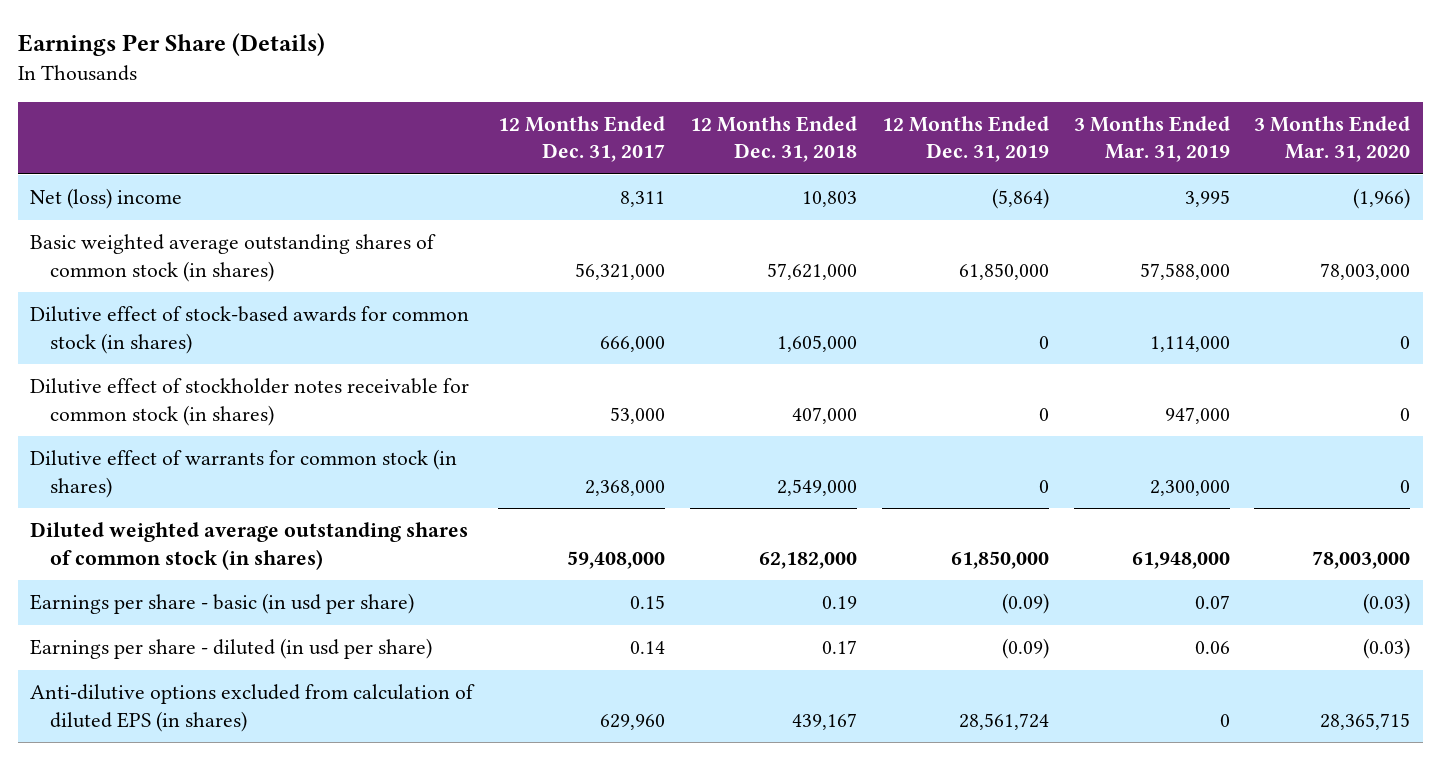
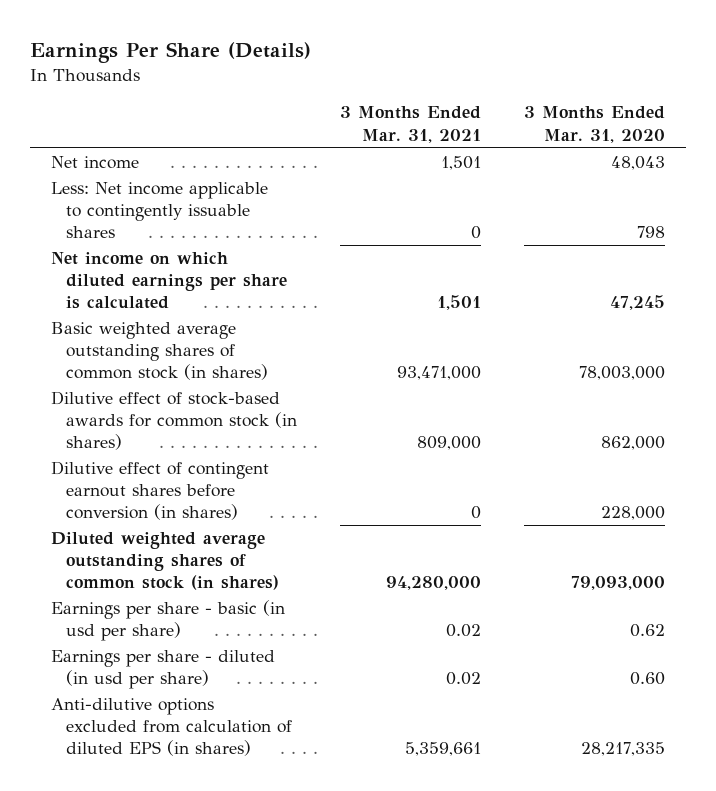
- | 12 Months Ended Dec. 31, 2017 | 12 Months Ended Dec. 31, 2018 | 12 Months Ended Dec. 31, 2019 | 3 Months Ended Mar. 31, 2019 | 3 Months Ended Mar. 31, 2020
+ | 3 Months Ended Mar. 31, 2021 | 3 Months Ended Mar. 31, 2020
- Net (loss) income | 8,311 | 10,803 | (5,864) | 3,995 | (1,966)
+ Net income | 1,501 | 48,043
+ Less: Net income applicable to contingently issuable shares | 0 | 798
+ Net income on which diluted earnings per share is calculated | 1,501 | 47,245
- Dilutive effect of stock-based awards for common stock (in shares) | 666,000 | 1,605,000 | 0 | 1,114,000 | 0
- Dilutive effect of stockholder notes receivable for common stock (in shares) | 53,000 | 407,000 | 0 | 947,000 | 0
- Dilutive effect of warrants for common stock (in shares) | 2,368,000 | 2,549,000 | 0 | 2,300,000 | 0
- Diluted weighted average outstanding shares of common stock (in shares) | 59,408,000 | 62,182,000 | 61,850,000 | 61,948,000 | 78,003,000
- Earnings per share - basic (in usd per share) | 0.15 | 0.19 | (0.09) | 0.07 | (0.03)
- Earnings per share - diluted (in usd per share) | 0.14 | 0.17 | (0.09) | 0.06 | (0.03)
- Anti-dilutive options excluded from calculation of diluted EPS (in shares) | 629,960 | 439,167 | 28,561,724 | 0 | 28,365,715
+ Dilutive effect of stock-based awards for common stock (in shares) | 809,000 | 862,000
+ Dilutive effect of contingent earnout shares before conversion (in shares) | 0 | 228,000
+ Diluted weighted average outstanding shares of common stock (in shares) | 94,280,000 | 79,093,000
+ Earnings per share - basic (in usd per share) | 0.02 | 0.62
+ Earnings per share - diluted (in usd per share) | 0.02 | 0.60
+ Anti-dilutive options excluded from calculation of diluted EPS (in shares) | 5,359,661 | 28,217,335

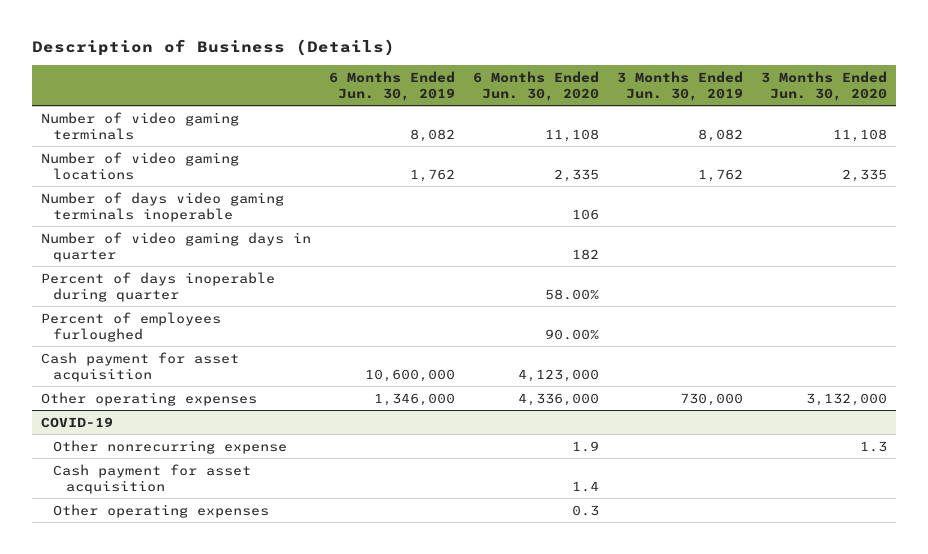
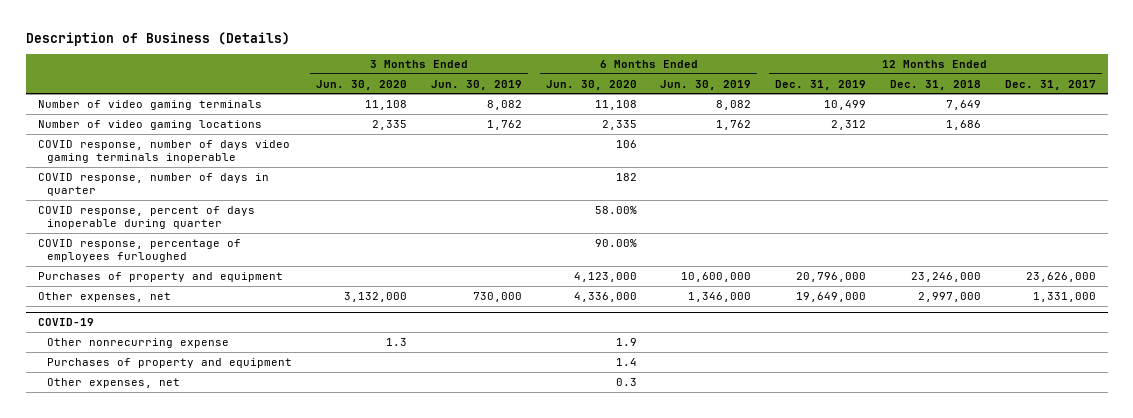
- | 6 Months Ended Jun. 30, 2019 | 6 Months Ended Jun. 30, 2020 | 3 Months Ended Jun. 30, 2019 | 3 Months Ended Jun. 30, 2020
+ | 3 Months Ended Jun. 30, 2020 | 3 Months Ended Jun. 30, 2019 | 6 Months Ended Jun. 30, 2020 | 6 Months Ended Jun. 30, 2019 | 12 Months Ended Dec. 31, 2019 | 12 Months Ended Dec. 31, 2018 | 12 Months Ended Dec. 31, 2017
- Number of days video gaming terminals inoperable | | 106 | |
- Number of video gaming days in quarter | | 182 | |
- Percent of days inoperable during quarter | | 58.00% | |
- Percent of employees furloughed | | 90.00% | |
- Cash payment for asset acquisition | 10,600,000 | 4,123,000 | |
- Other operating expenses | 1,346,000 | 4,336,000 | 730,000 | 3,132,000
+ COVID response, number of days video gaming terminals inoperable | | | 106 | | | |
+ COVID response, number of days in quarter | | | 182 | | | |
+ COVID response, percent of days inoperable during quarter | | | 58.00% | | | |
+ COVID response, percentage of employees furloughed | | | 90.00% | | | |
+ Purchases of property and equipment | | | 4,123,000 | 10,600,000 | 20,796,000 | 23,246,000 | 23,626,000
+ Other expenses, net | 3,132,000 | 730,000 | 4,336,000 | 1,346,000 | 19,649,000 | 2,997,000 | 1,331,000
@ COVID-19
- Cash payment for asset acquisition | | 1.4 | |
- Other operating expenses | | 0.3 | |
+ Purchases of property and equipment | | | 1.4 | | | |
+ Other expenses, net | | | 0.3 | | | |

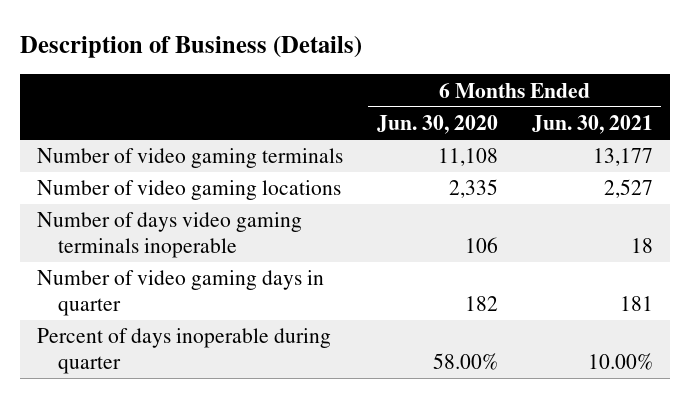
- | 3 Months Ended Jun. 30, 2020 | 3 Months Ended Jun. 30, 2019 | 6 Months Ended Jun. 30, 2020 | 6 Months Ended Jun. 30, 2019 | 12 Months Ended Dec. 31, 2019 | 12 Months Ended Dec. 31, 2018 | 12 Months Ended Dec. 31, 2017
+ | 6 Months Ended Jun. 30, 2020 | 6 Months Ended Jun. 30, 2021
- COVID response, number of days video gaming terminals inoperable | | | 106 | | | |
- COVID response, number of days in quarter | | | 182 | | | |
- COVID response, percent of days inoperable during quarter | | | 58.00% | | | |
- COVID response, percentage of employees furloughed | | | 90.00% | | | |
- Purchases of property and equipment | | | 4,123,000 | 10,600,000 | 20,796,000 | 23,246,000 | 23,626,000
- Other expenses, net | 3,132,000 | 730,000 | 4,336,000 | 1,346,000 | 19,649,000 | 2,997,000 | 1,331,000
- COVID-19
- Other nonrecurring expense | 1.3 | | 1.9 | | | |
- Purchases of property and equipment | | | 1.4 | | | |
- Other expenses, net | | | 0.3 | | | |
+ Number of days video gaming terminals inoperable | 106 | 18
+ Number of video gaming days in quarter | 182 | 181
+ Percent of days inoperable during quarter | 58.00% | 10.00%

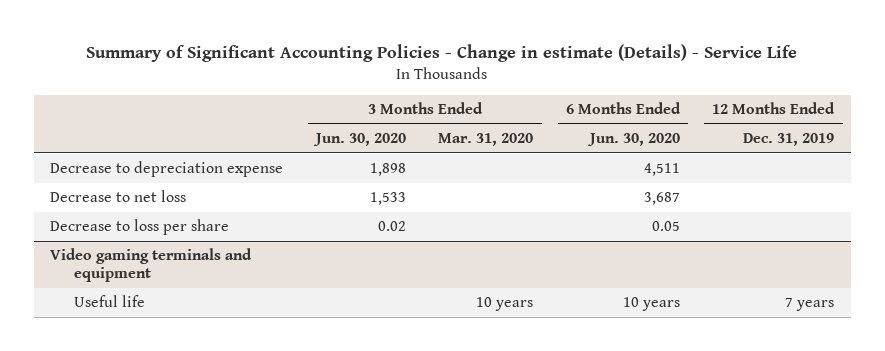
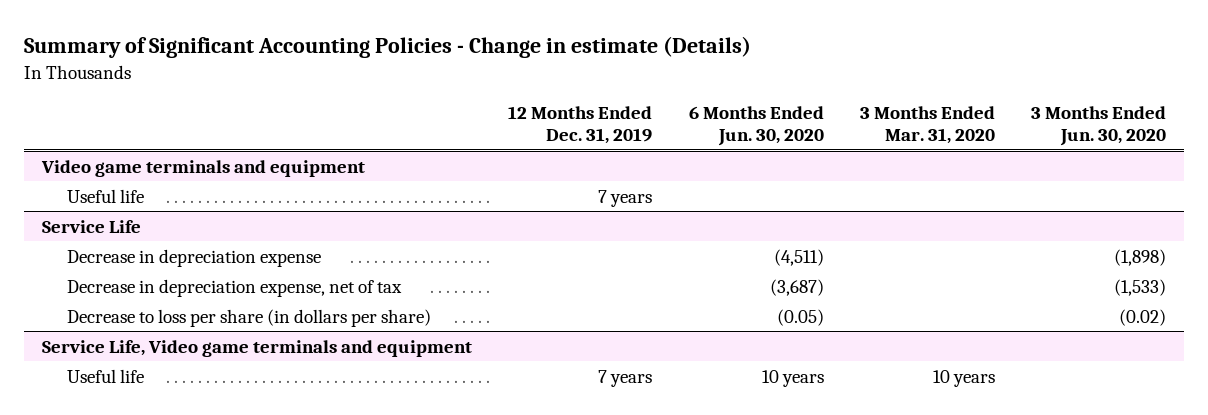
- Summary of Significant Accounting Policies - Change in estimate (Details) - Service Life
+ Summary of Significant Accounting Policies - Change in estimate (Details)
- | 3 Months Ended Jun. 30, 2020 | 3 Months Ended Mar. 31, 2020 | 6 Months Ended Jun. 30, 2020 | 12 Months Ended Dec. 31, 2019
+ | 12 Months Ended Dec. 31, 2019 | 6 Months Ended Jun. 30, 2020 | 3 Months Ended Mar. 31, 2020 | 3 Months Ended Jun. 30, 2020
- Decrease to depreciation expense | 1,898 | | 4,511 |
- Decrease to net loss | 1,533 | | 3,687 |
- Decrease to loss per share | 0.02 | | 0.05 |
- Video gaming terminals and equipment
+ Video game terminals and equipment
+ Useful life | 7 years | | |
+ Service Life
+ Decrease in depreciation expense | | (4,511) | | (1,898)
+ Decrease in depreciation expense, net of tax | | (3,687) | | (1,533)
+ Decrease to loss per share (in dollars per share) | | (0.05) | | (0.02)
+ Service Life, Video game terminals and equipment

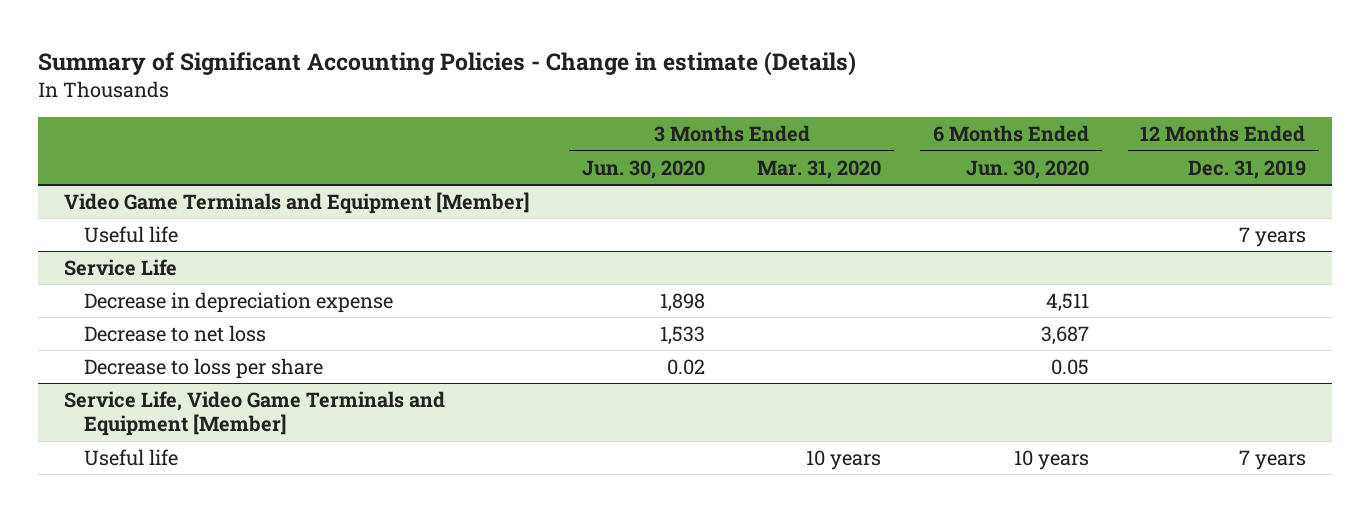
- | 12 Months Ended Dec. 31, 2019 | 6 Months Ended Jun. 30, 2020 | 3 Months Ended Mar. 31, 2020 | 3 Months Ended Jun. 30, 2020
+ | 3 Months Ended Jun. 30, 2020 | 3 Months Ended Mar. 31, 2020 | 6 Months Ended Jun. 30, 2020 | 12 Months Ended Dec. 31, 2019
- Video game terminals and equipment
+ Video Game Terminals and Equipment [Member]
@ Service Life
- Decrease in depreciation expense | | (4,511) | | (1,898)
- Decrease in depreciation expense, net of tax | | (3,687) | | (1,533)
- Decrease to loss per share (in dollars per share) | | (0.05) | | (0.02)
- Service Life, Video game terminals and equipment
@ Service Life
+ Decrease in depreciation expense | 1,898 | | 4,511 |
+ Decrease to net loss | 1,533 | | 3,687 |
+ Decrease to loss per share | 0.02 | | 0.05 |
+ Service Life, Video Game Terminals and Equipment [Member]

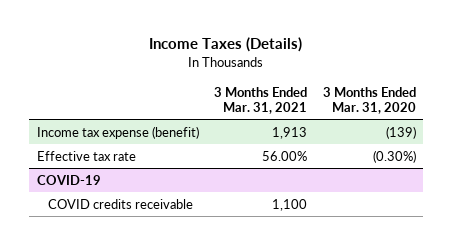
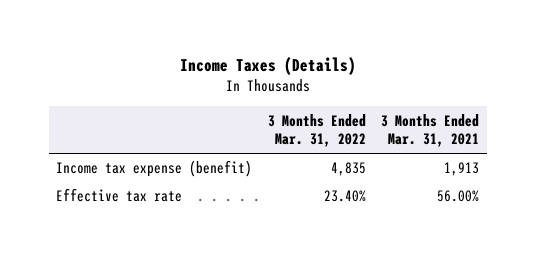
- | 3 Months Ended Mar. 31, 2021 | 3 Months Ended Mar. 31, 2020
+ | 3 Months Ended Mar. 31, 2022 | 3 Months Ended Mar. 31, 2021
- COVID-19
- COVID credits receivable | 1,100 |

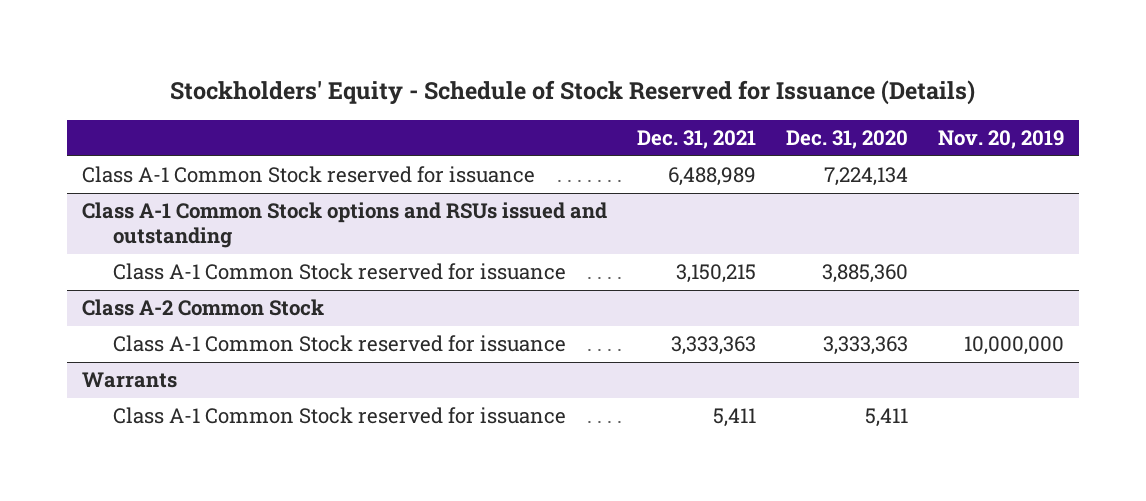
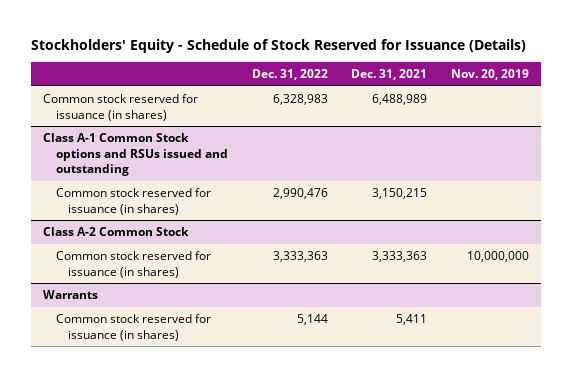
- | Dec. 31, 2021 | Dec. 31, 2020 | Nov. 20, 2019
+ | Dec. 31, 2022 | Dec. 31, 2021 | Nov. 20, 2019
- Class A-1 Common Stock reserved for issuance | 6,488,989 | 7,224,134 |
+ Common stock reserved for issuance (in shares) | 6,328,983 | 6,488,989 |
@ Class A-1 Common Stock options and RSUs issued and outstanding
- Class A-1 Common Stock reserved for issuance | 3,150,215 | 3,885,360 |
+ Common stock reserved for issuance (in shares) | 2,990,476 | 3,150,215 |
@ Class A-2 Common Stock
- Class A-1 Common Stock reserved for issuance | 3,333,363 | 3,333,363 | 10,000,000
+ Common stock reserved for issuance (in shares) | 3,333,363 | 3,333,363 | 10,000,000
@ Warrants
- Class A-1 Common Stock reserved for issuance | 5,411 | 5,411 |
+ Common stock reserved for issuance (in shares) | 5,144 | 5,411 |

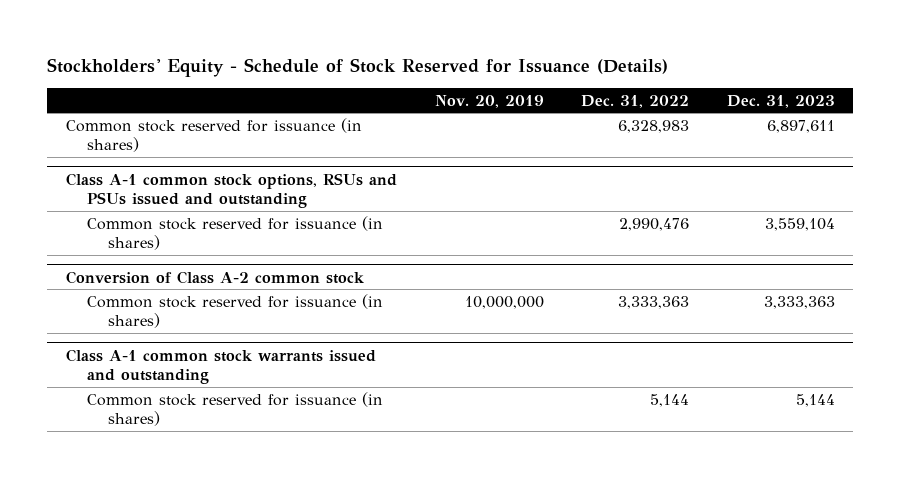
- | Dec. 31, 2022 | Dec. 31, 2021 | Nov. 20, 2019
+ | Nov. 20, 2019 | Dec. 31, 2022 | Dec. 31, 2023
- Class A-1 Common Stock options and RSUs issued and outstanding
+ Class A-1 common stock options, RSUs and PSUs issued and outstanding
- Class A-2 Common Stock
+ Conversion of Class A-2 common stock
- Warrants
+ Class A-1 common stock warrants issued and outstanding

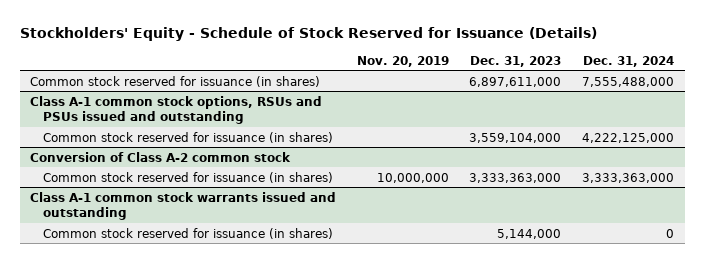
- | Nov. 20, 2019 | Dec. 31, 2022 | Dec. 31, 2023
+ | Nov. 20, 2019 | Dec. 31, 2023 | Dec. 31, 2024
- Common stock reserved for issuance (in shares) | | 6,328,983 | 6,897,611
+ Common stock reserved for issuance (in shares) | | 6,897,611,000 | 7,555,488,000
@ Class A-1 common stock options, RSUs and PSUs issued and outstanding
- Common stock reserved for issuance (in shares) | | 2,990,476 | 3,559,104
+ Common stock reserved for issuance (in shares) | | 3,559,104,000 | 4,222,125,000
@ Conversion of Class A-2 common stock
- Common stock reserved for issuance (in shares) | 10,000,000 | 3,333,363 | 3,333,363
+ Common stock reserved for issuance (in shares) | 10,000,000 | 3,333,363,000 | 3,333,363,000
@ Class A-1 common stock warrants issued and outstanding
- Common stock reserved for issuance (in shares) | | 5,144 | 5,144
+ Common stock reserved for issuance (in shares) | | 5,144,000 | 0

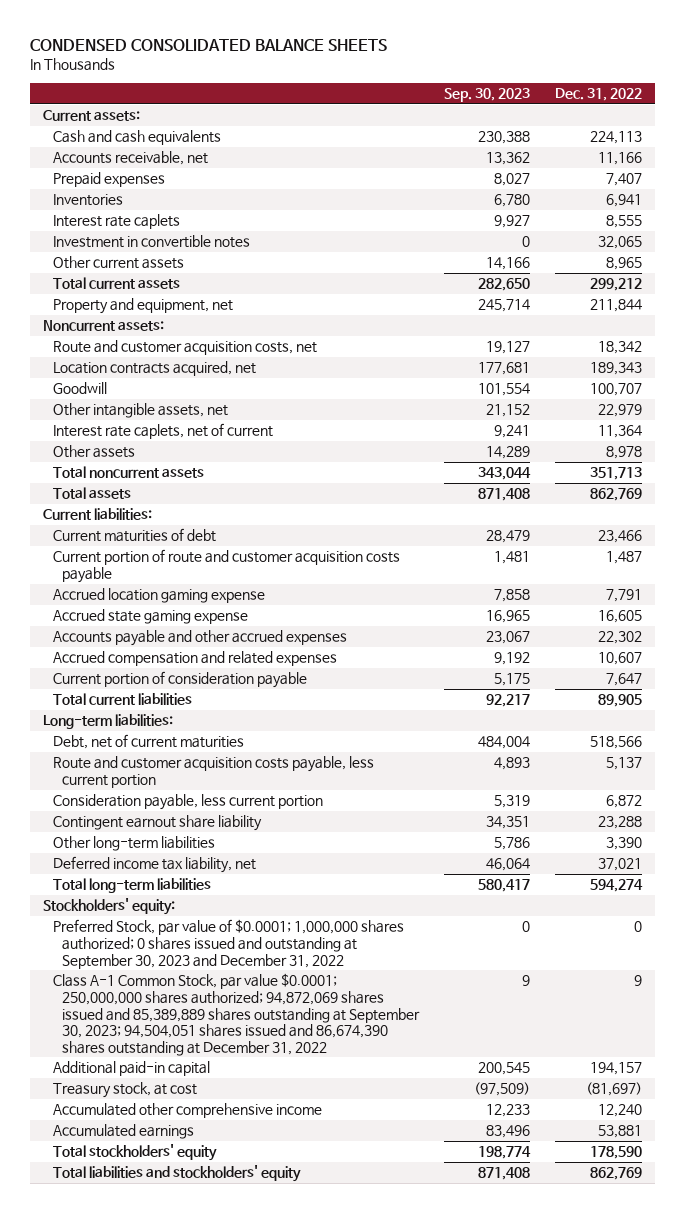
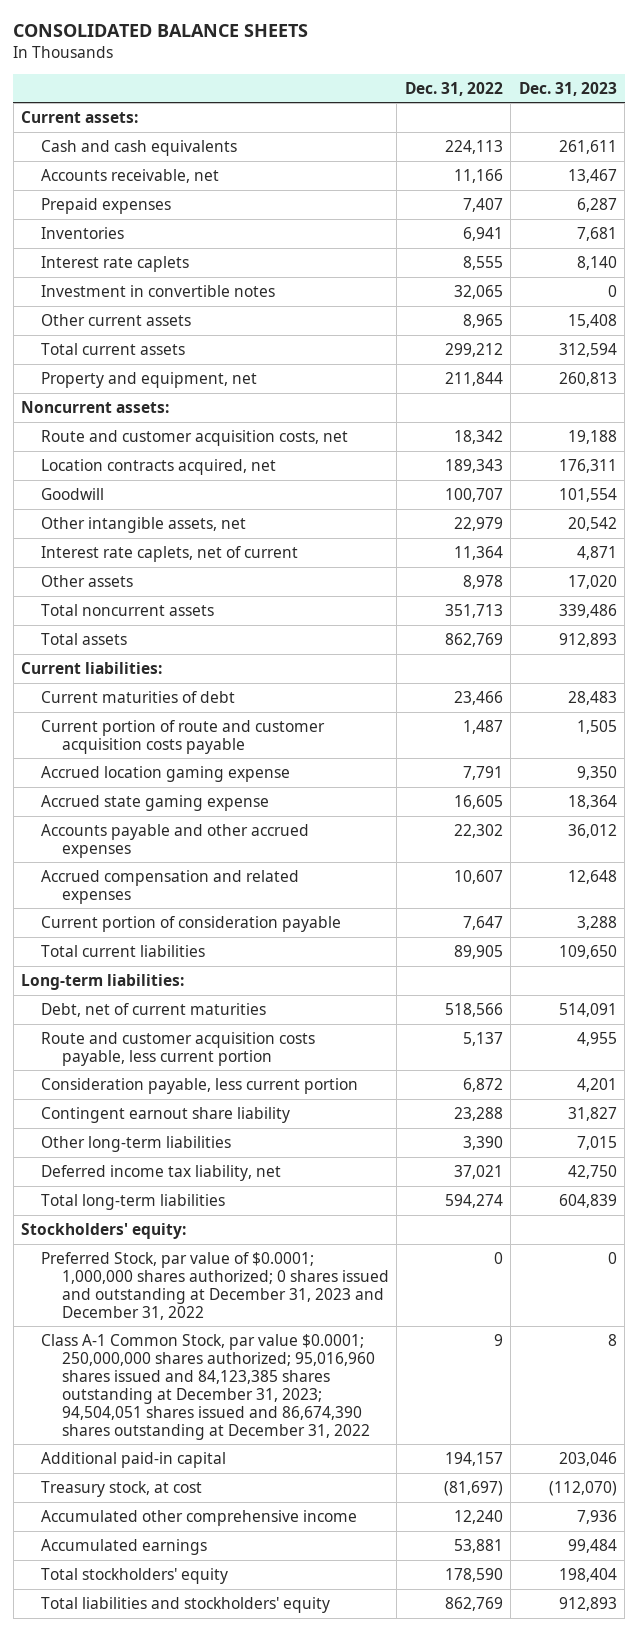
- CONDENSED CONSOLIDATED BALANCE SHEETS
+ CONSOLIDATED BALANCE SHEETS
- | Sep. 30, 2023 | Dec. 31, 2022
+ | Dec. 31, 2022 | Dec. 31, 2023
- Preferred Stock, par value of $0.0001; 1,000,000 shares authorized; 0 shares issued and outstanding at September 30, 2023 and December 31, 2022 | 0 | 0
- Class A-1 Common Stock, par value $0.0001; 250,000,000 shares authorized; 94,872,069 shares issued and 85,389,889 shares outstanding at September 30, 2023; 94,504,051 shares issued and 86,674,390 shares outstanding at December 31, 2022 | 9 | 9
+ Preferred Stock, par value of $0.0001; 1,000,000 shares authorized; 0 shares issued and outstanding at December 31, 2023 and December 31, 2022 | 0 | 0
+ Class A-1 Common Stock, par value $0.0001; 250,000,000 shares authorized; 95,016,960 shares issued and 84,123,385 shares outstanding at December 31, 2023; 94,504,051 shares issued and 86,674,390 shares outstanding at December 31, 2022 | 9 | 8

